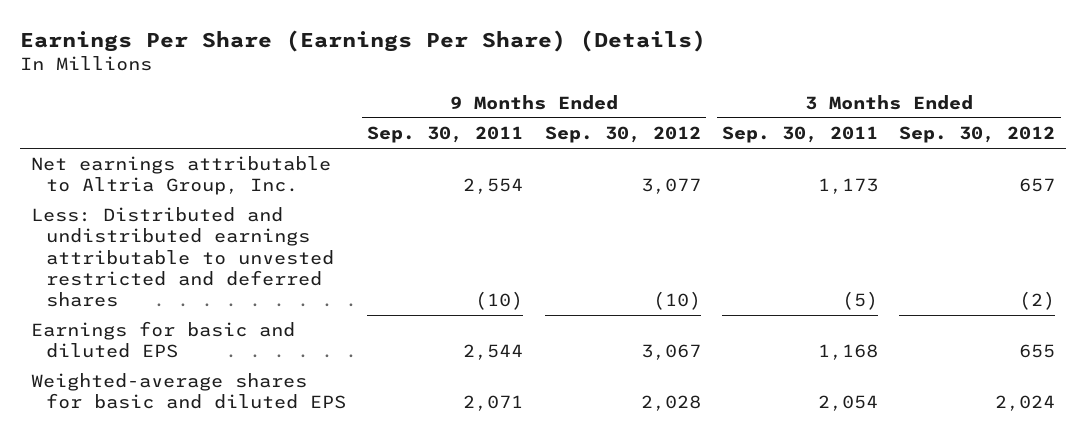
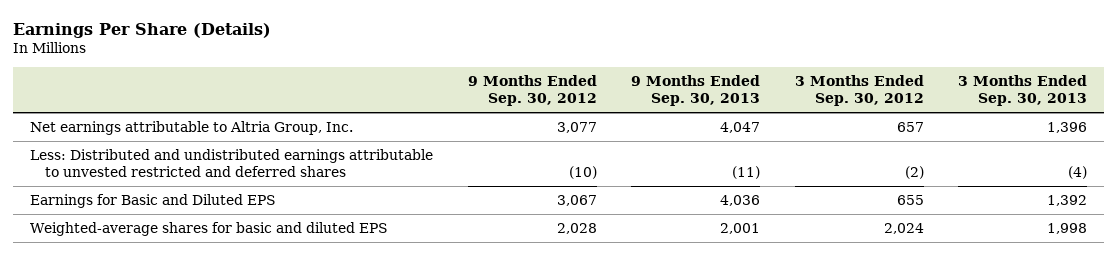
- Earnings Per Share (Earnings Per Share) (Details)
+ Earnings Per Share (Details)
- | 9 Months Ended Sep. 30, 2011 | 9 Months Ended Sep. 30, 2012 | 3 Months Ended Sep. 30, 2011 | 3 Months Ended Sep. 30, 2012
+ | 9 Months Ended Sep. 30, 2012 | 9 Months Ended Sep. 30, 2013 | 3 Months Ended Sep. 30, 2012 | 3 Months Ended Sep. 30, 2013
- Earnings for basic and diluted EPS | 2,544 | 3,067 | 1,168 | 655
+ Earnings for Basic and Diluted EPS | 3,067 | 4,036 | 655 | 1,392

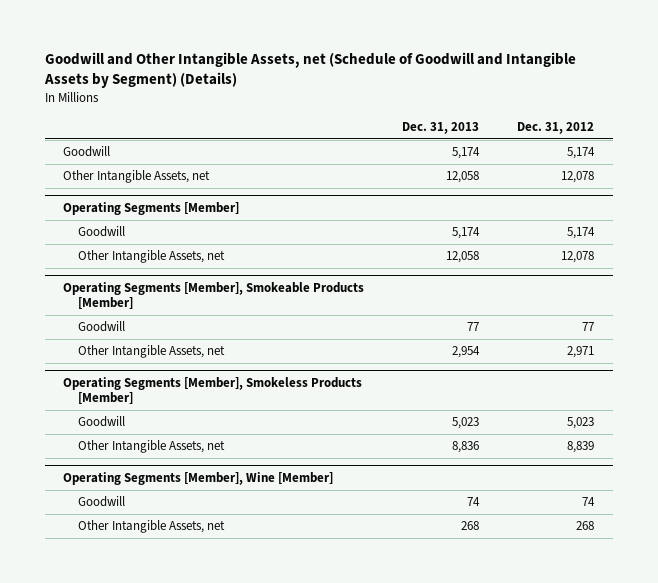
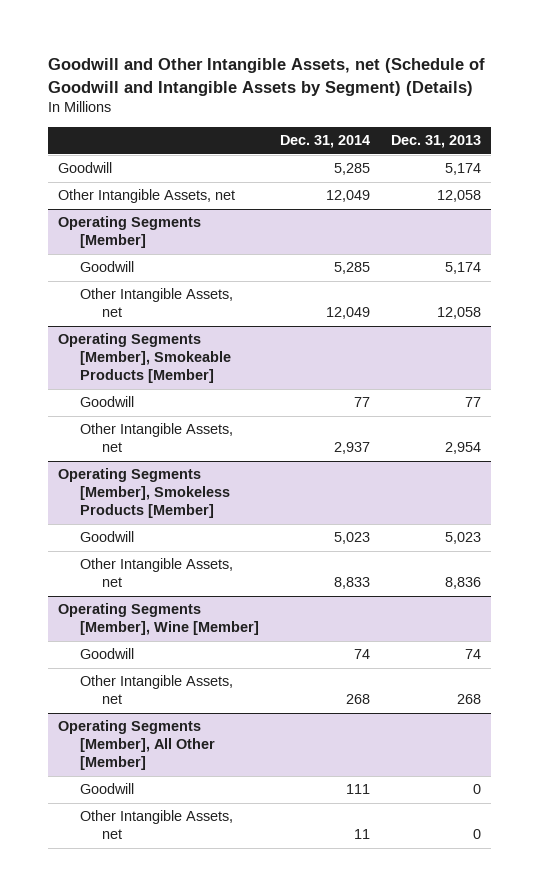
- | Dec. 31, 2013 | Dec. 31, 2012
+ | Dec. 31, 2014 | Dec. 31, 2013
+ Operating Segments [Member], All Other [Member]
+ Goodwill | 111 | 0
+ Other Intangible Assets, net | 11 | 0

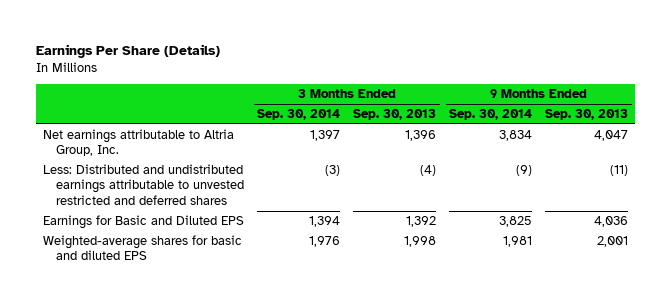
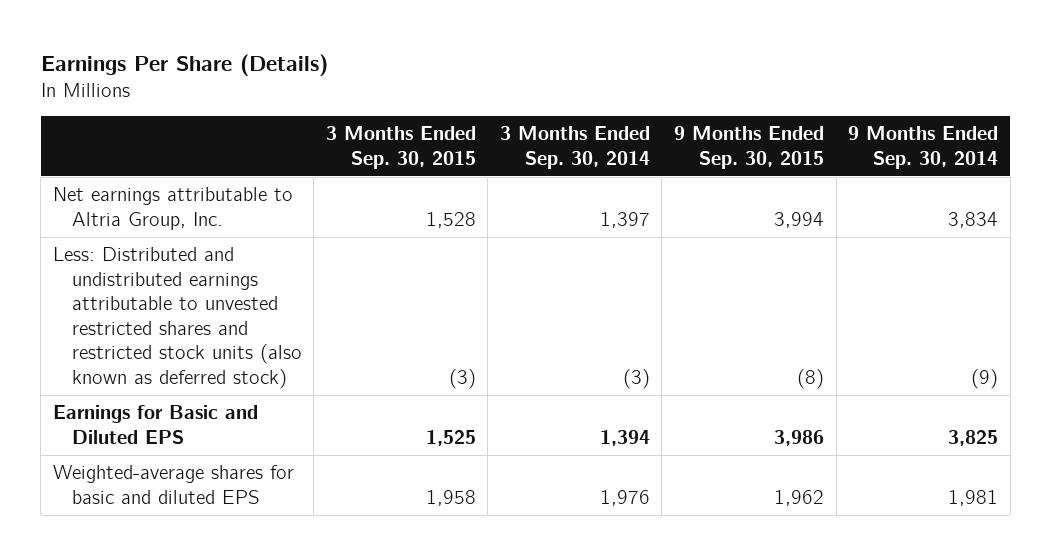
- | 3 Months Ended Sep. 30, 2014 | 3 Months Ended Sep. 30, 2013 | 9 Months Ended Sep. 30, 2014 | 9 Months Ended Sep. 30, 2013
+ | 3 Months Ended Sep. 30, 2015 | 3 Months Ended Sep. 30, 2014 | 9 Months Ended Sep. 30, 2015 | 9 Months Ended Sep. 30, 2014
- Less: Distributed and undistributed earnings attributable to unvested restricted and deferred shares | (3) | (4) | (9) | (11)
+ Less: Distributed and undistributed earnings attributable to unvested restricted shares and restricted stock units (also known as deferred stock) | (3) | (3) | (8) | (9)

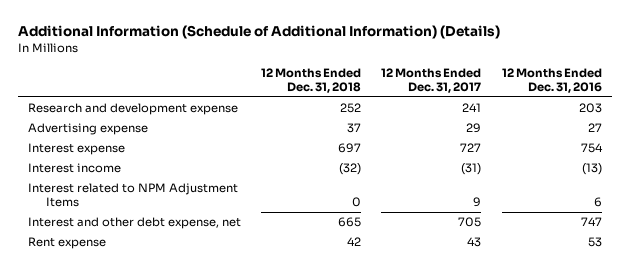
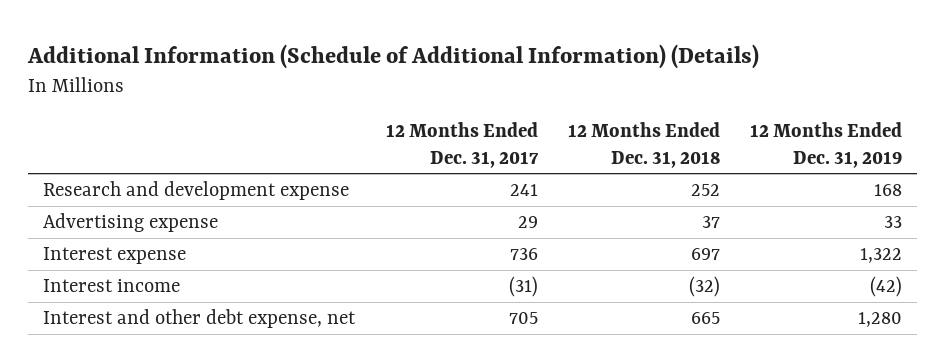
- | 12 Months Ended Dec. 31, 2018 | 12 Months Ended Dec. 31, 2017 | 12 Months Ended Dec. 31, 2016
+ | 12 Months Ended Dec. 31, 2017 | 12 Months Ended Dec. 31, 2018 | 12 Months Ended Dec. 31, 2019
- Interest expense | 697 | 727 | 754
+ Interest expense | 736 | 697 | 1,322
- Interest related to NPM Adjustment Items | 0 | 9 | 6
- Rent expense | 42 | 43 | 53

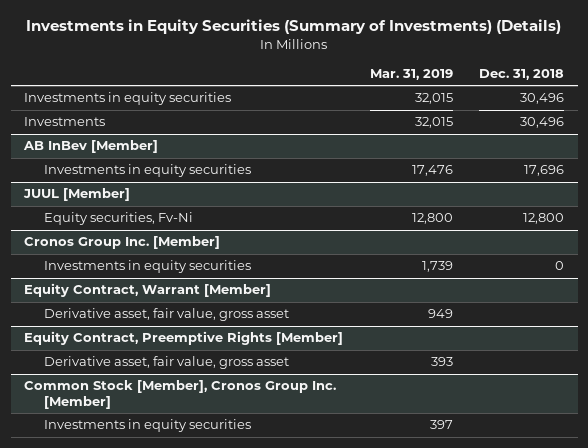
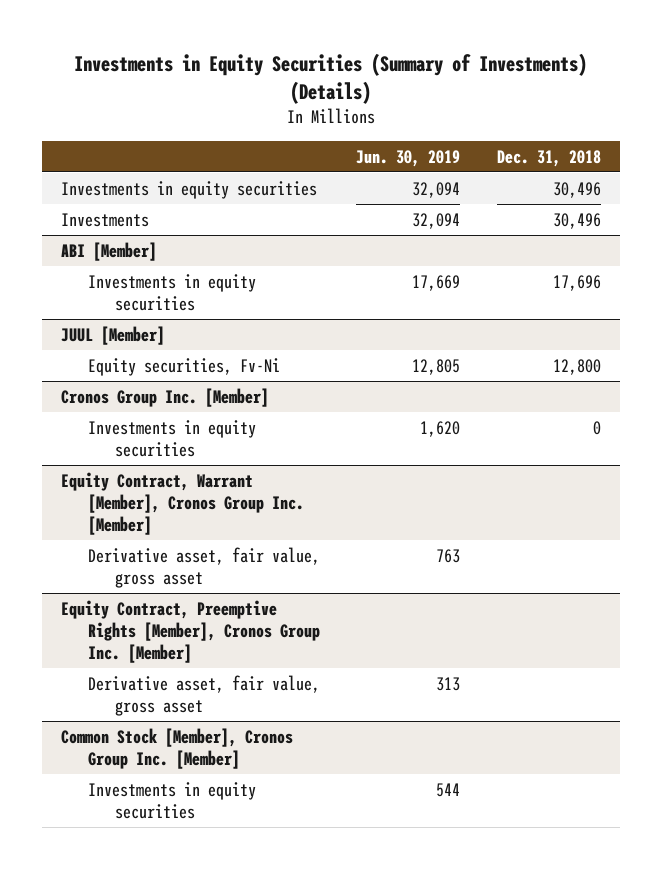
- | Mar. 31, 2019 | Dec. 31, 2018
+ | Jun. 30, 2019 | Dec. 31, 2018
- AB InBev [Member]
+ ABI [Member]
- Equity Contract, Warrant [Member]
+ Equity Contract, Warrant [Member], Cronos Group Inc. [Member]
- Equity Contract, Preemptive Rights [Member]
+ Equity Contract, Preemptive Rights [Member], Cronos Group Inc. [Member]

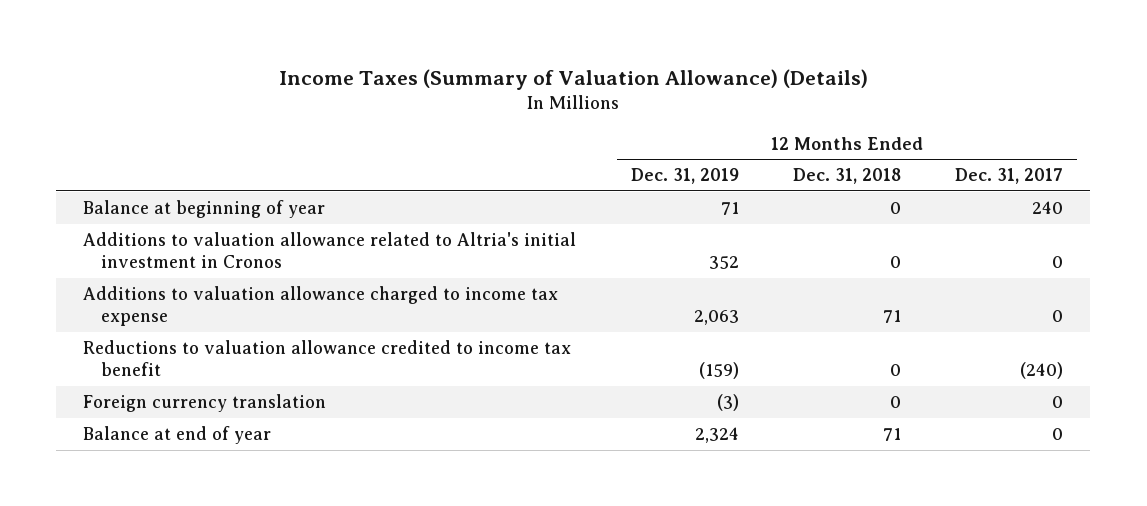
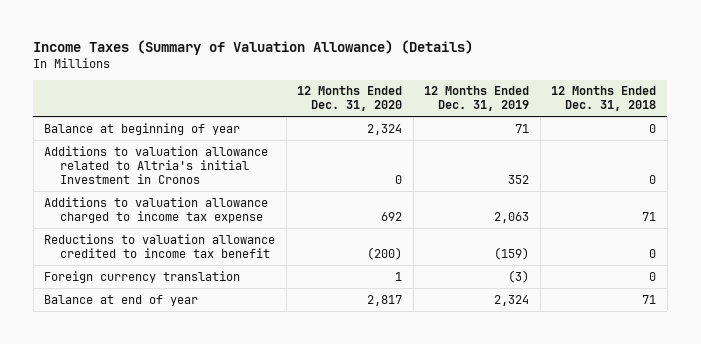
- | 12 Months Ended Dec. 31, 2019 | 12 Months Ended Dec. 31, 2018 | 12 Months Ended Dec. 31, 2017
+ | 12 Months Ended Dec. 31, 2020 | 12 Months Ended Dec. 31, 2019 | 12 Months Ended Dec. 31, 2018
- Additions to valuation allowance related to Altria's initial investment in Cronos | 352 | 0 | 0
+ Additions to valuation allowance related to Altria's initial Investment in Cronos | 0 | 352 | 0

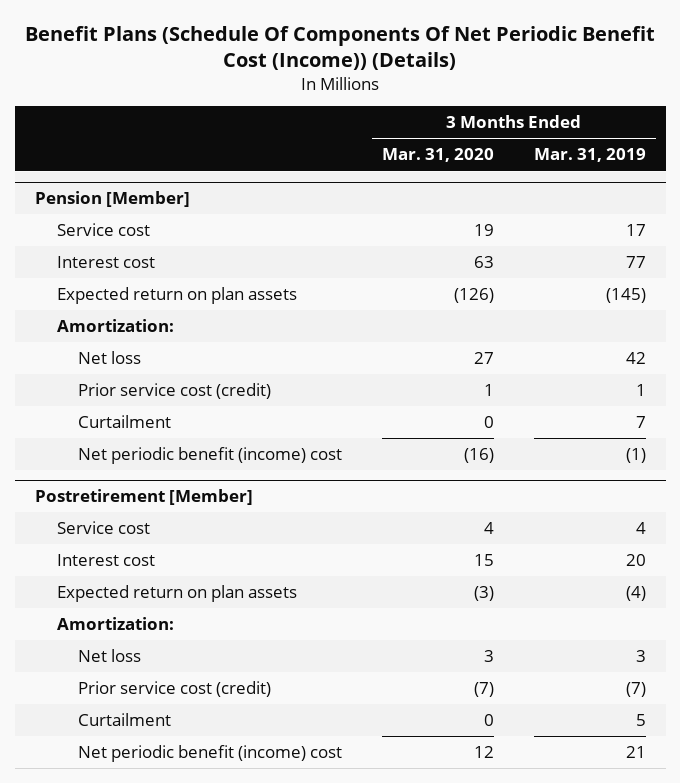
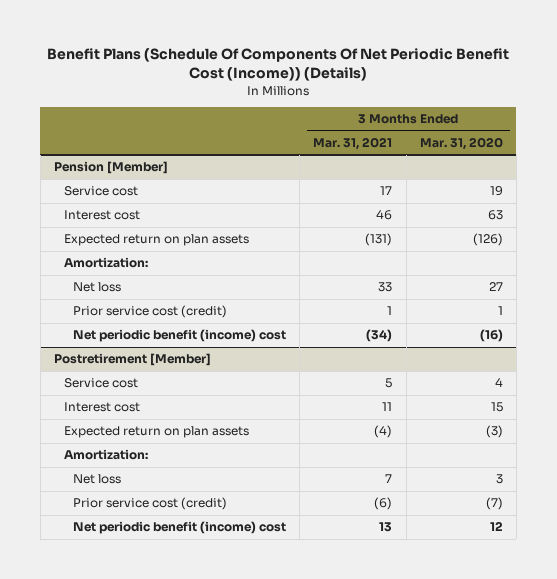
- | 3 Months Ended Mar. 31, 2020 | 3 Months Ended Mar. 31, 2019
+ | 3 Months Ended Mar. 31, 2021 | 3 Months Ended Mar. 31, 2020
@ Pension [Member]
- Curtailment | 0 | 7
@ Postretirement [Member]
- Curtailment | 0 | 5

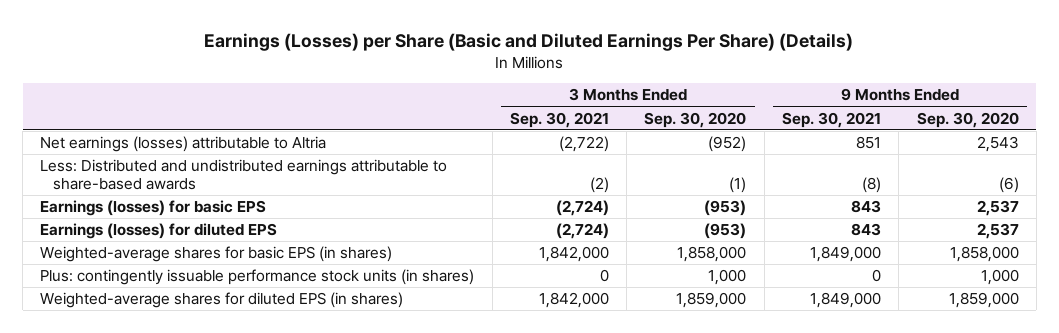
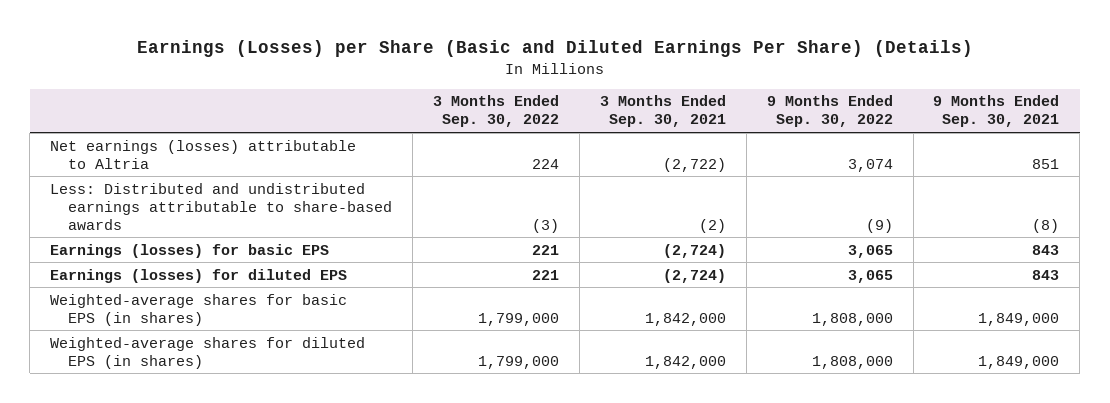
- | 3 Months Ended Sep. 30, 2021 | 3 Months Ended Sep. 30, 2020 | 9 Months Ended Sep. 30, 2021 | 9 Months Ended Sep. 30, 2020
+ | 3 Months Ended Sep. 30, 2022 | 3 Months Ended Sep. 30, 2021 | 9 Months Ended Sep. 30, 2022 | 9 Months Ended Sep. 30, 2021
- Plus: contingently issuable performance stock units (in shares) | 0 | 1,000 | 0 | 1,000

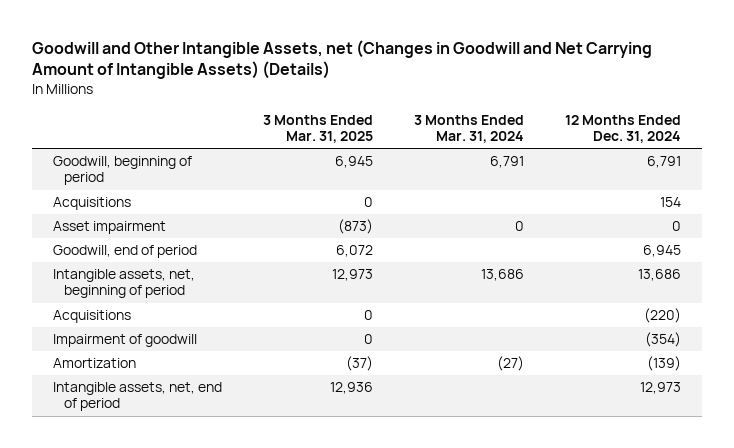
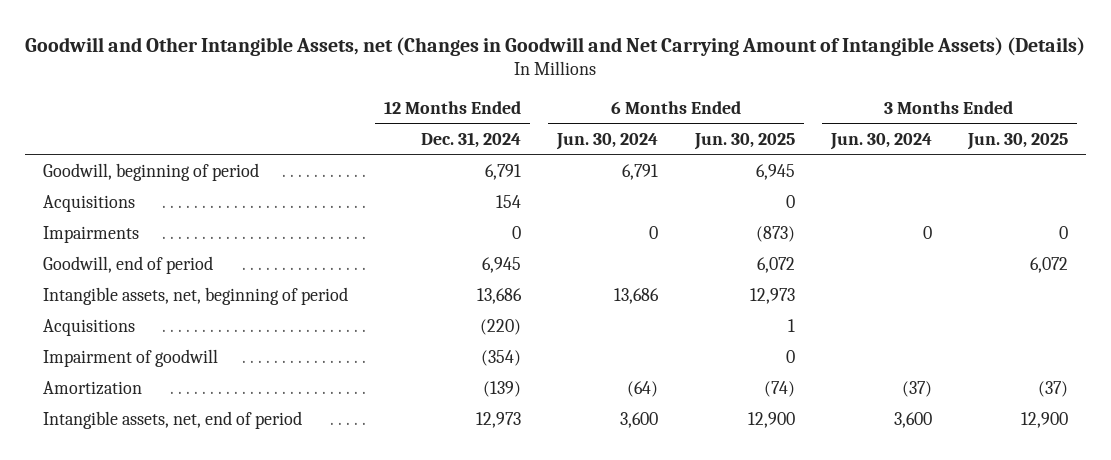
- | 3 Months Ended Mar. 31, 2025 | 3 Months Ended Mar. 31, 2024 | 12 Months Ended Dec. 31, 2024
+ | 12 Months Ended Dec. 31, 2024 | 6 Months Ended Jun. 30, 2024 | 6 Months Ended Jun. 30, 2025 | 3 Months Ended Jun. 30, 2024 | 3 Months Ended Jun. 30, 2025
- Asset impairment | (873) | 0 | 0
+ Impairments | 0 | 0 | (873) | 0 | 0

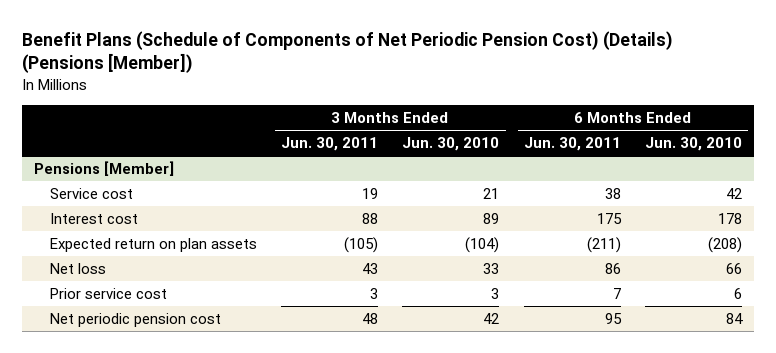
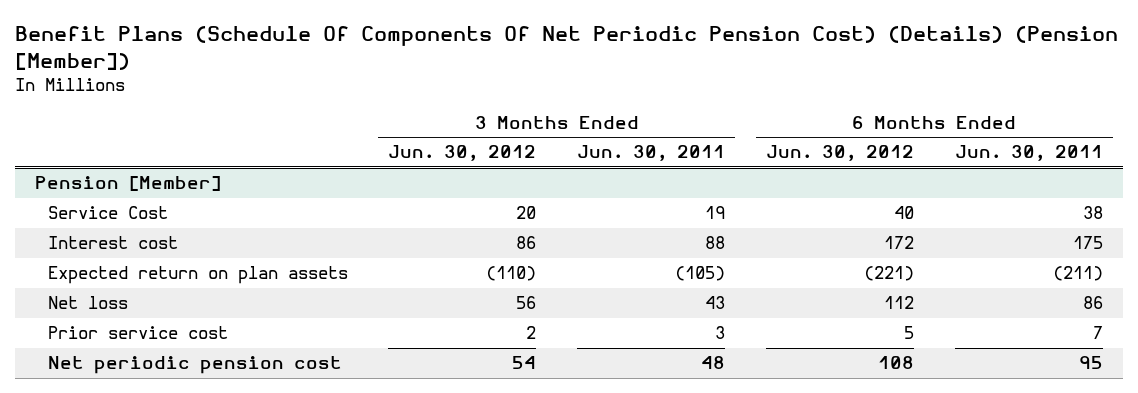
- Benefit Plans (Schedule of Components of Net Periodic Pension Cost) (Details) (Pensions [Member])
+ Benefit Plans (Schedule Of Components Of Net Periodic Pension Cost) (Details) (Pension [Member])
- | 3 Months Ended Jun. 30, 2011 | 3 Months Ended Jun. 30, 2010 | 6 Months Ended Jun. 30, 2011 | 6 Months Ended Jun. 30, 2010
+ | 3 Months Ended Jun. 30, 2012 | 3 Months Ended Jun. 30, 2011 | 6 Months Ended Jun. 30, 2012 | 6 Months Ended Jun. 30, 2011
- Pensions [Member]
- Service cost | 19 | 21 | 38 | 42
+ Pension [Member]
+ Service Cost | 20 | 19 | 40 | 38

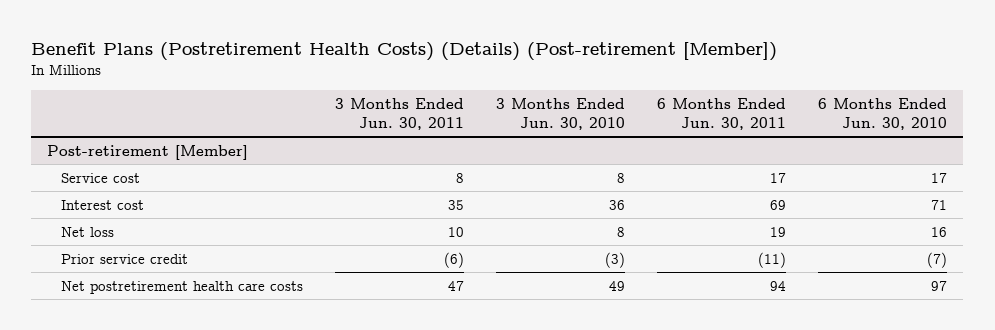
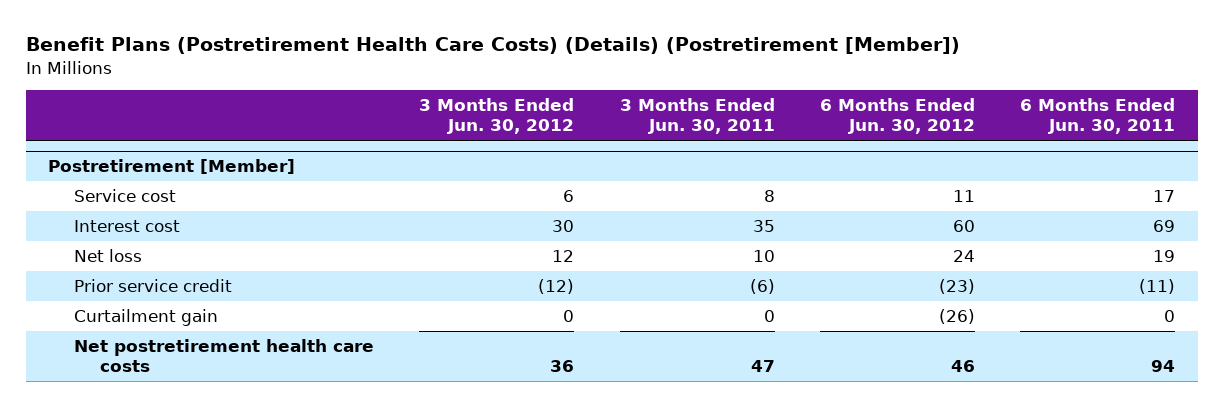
- Benefit Plans (Postretirement Health Costs) (Details) (Post-retirement [Member])
+ Benefit Plans (Postretirement Health Care Costs) (Details) (Postretirement [Member])
- | 3 Months Ended Jun. 30, 2011 | 3 Months Ended Jun. 30, 2010 | 6 Months Ended Jun. 30, 2011 | 6 Months Ended Jun. 30, 2010
+ | 3 Months Ended Jun. 30, 2012 | 3 Months Ended Jun. 30, 2011 | 6 Months Ended Jun. 30, 2012 | 6 Months Ended Jun. 30, 2011
- Post-retirement [Member]
+ Postretirement [Member]
+ Curtailment gain | 0 | 0 | (26) | 0

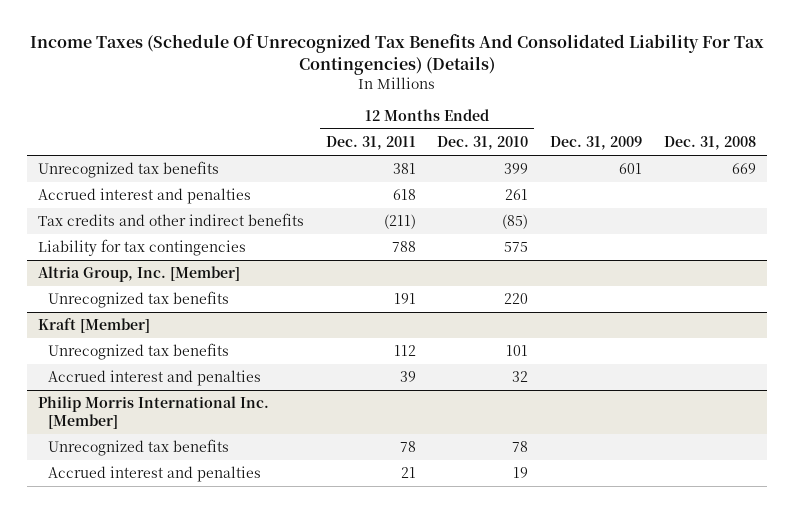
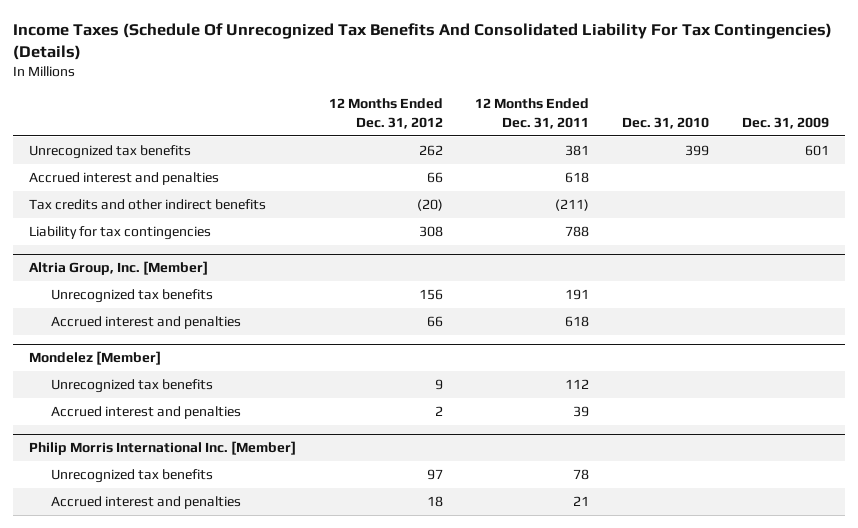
- | 12 Months Ended Dec. 31, 2011 | 12 Months Ended Dec. 31, 2010 | Dec. 31, 2009 | Dec. 31, 2008
+ | 12 Months Ended Dec. 31, 2012 | 12 Months Ended Dec. 31, 2011 | Dec. 31, 2010 | Dec. 31, 2009
- Kraft [Member]
@ Altria Group, Inc. [Member]
+ Accrued interest and penalties | 66 | 618 | |
+ Mondelez [Member]

